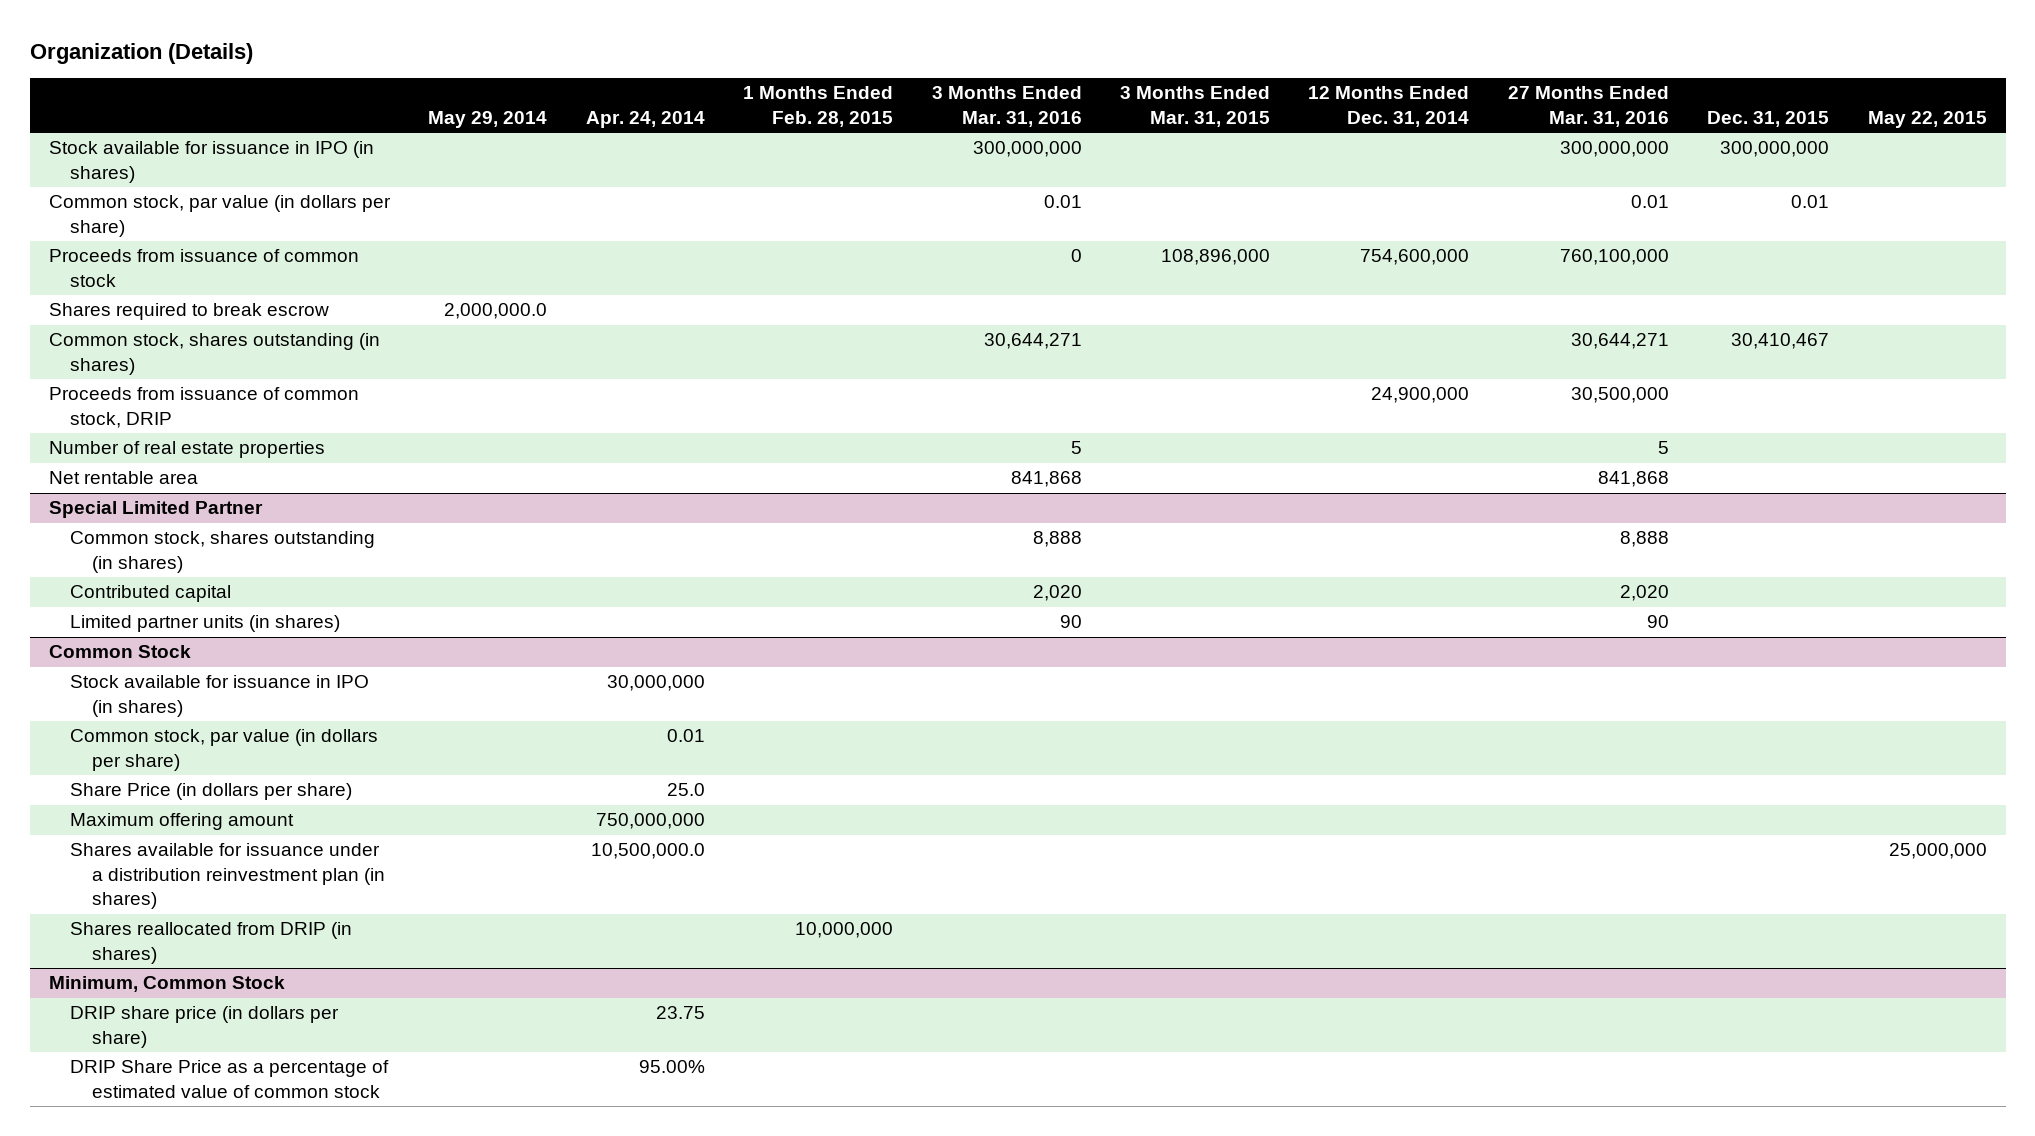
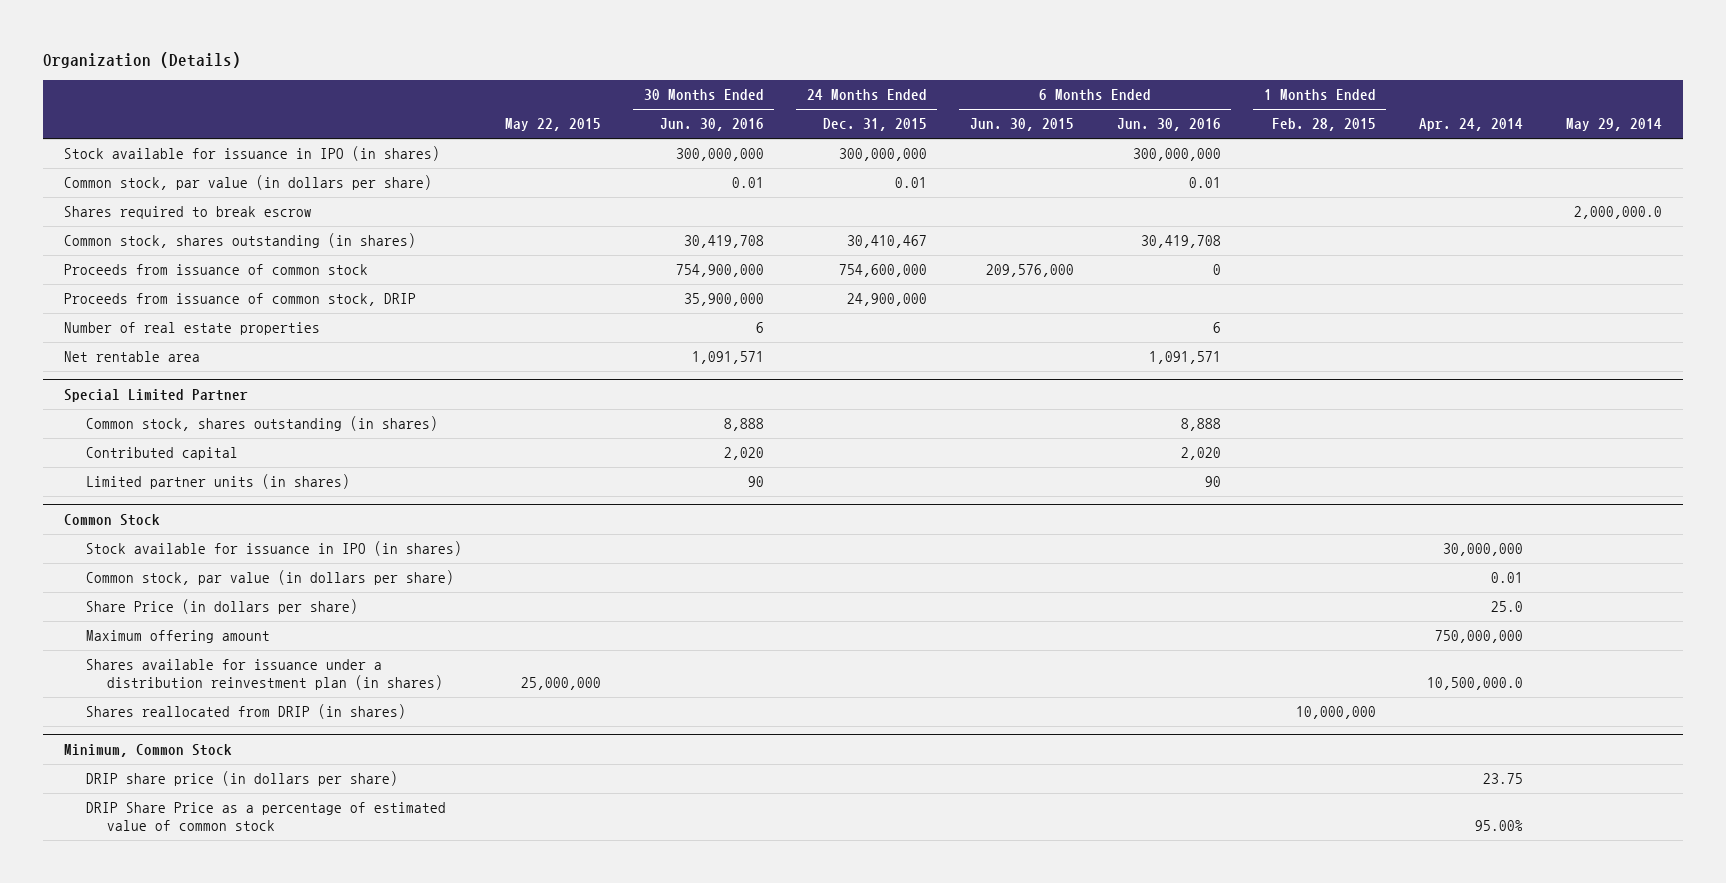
- | May 29, 2014 | Apr. 24, 2014 | 1 Months Ended Feb. 28, 2015 | 3 Months Ended Mar. 31, 2016 | 3 Months Ended Mar. 31, 2015 | 12 Months Ended Dec. 31, 2014 | 27 Months Ended Mar. 31, 2016 | Dec. 31, 2015 | May 22, 2015
+ | May 22, 2015 | 30 Months Ended Jun. 30, 2016 | 24 Months Ended Dec. 31, 2015 | 6 Months Ended Jun. 30, 2015 | 6 Months Ended Jun. 30, 2016 | 1 Months Ended Feb. 28, 2015 | Apr. 24, 2014 | May 29, 2014
moved down: Proceeds from issuance of common stock | | 754,900,000 | 754,600,000 | 209,576,000 | 0 | | |

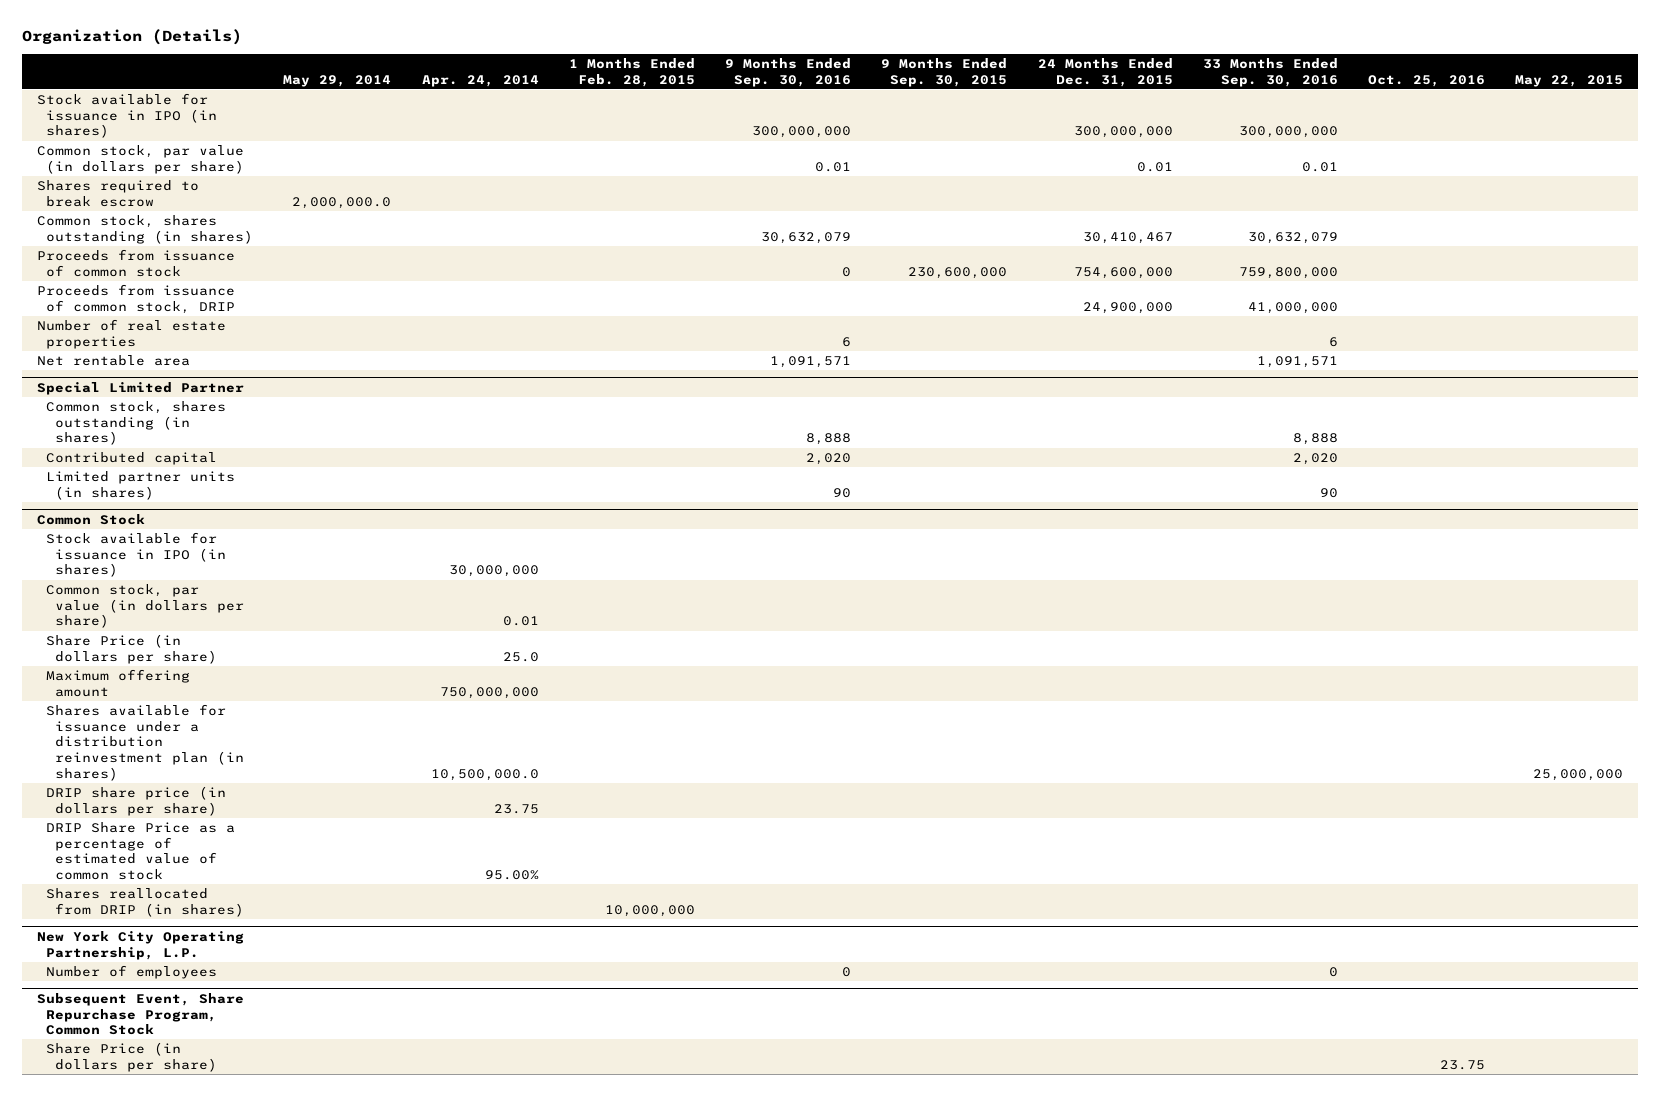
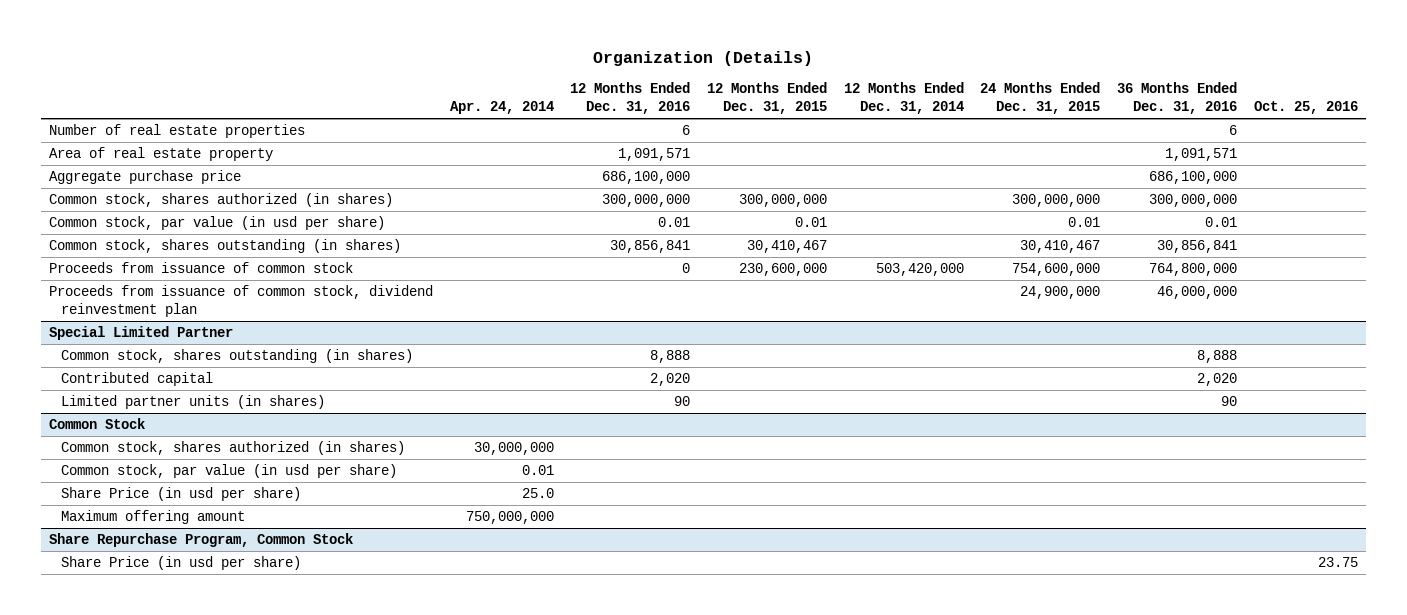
- | May 29, 2014 | Apr. 24, 2014 | 1 Months Ended Feb. 28, 2015 | 9 Months Ended Sep. 30, 2016 | 9 Months Ended Sep. 30, 2015 | 24 Months Ended Dec. 31, 2015 | 33 Months Ended Sep. 30, 2016 | Oct. 25, 2016 | May 22, 2015
+ | Apr. 24, 2014 | 12 Months Ended Dec. 31, 2016 | 12 Months Ended Dec. 31, 2015 | 12 Months Ended Dec. 31, 2014 | 24 Months Ended Dec. 31, 2015 | 36 Months Ended Dec. 31, 2016 | Oct. 25, 2016
- Stock available for issuance in IPO (in shares) | | | | 300,000,000 | | 300,000,000 | 300,000,000 | |
- Common stock, par value (in dollars per share) | | | | 0.01 | | 0.01 | 0.01 | |
- Shares required to break escrow | 2,000,000.0 | | | | | | | |
moved up: Number of real estate properties | | 6 | | | | 6 |
+ Area of real estate property | | 1,091,571 | | | | 1,091,571 |
+ Aggregate purchase price | | 686,100,000 | | | | 686,100,000 |
+ Common stock, shares authorized (in shares) | | 300,000,000 | 300,000,000 | | 300,000,000 | 300,000,000 |
+ Common stock, par value (in usd per share) | | 0.01 | 0.01 | | 0.01 | 0.01 |
- Proceeds from issuance of common stock, DRIP | | | | | | 24,900,000 | 41,000,000 | |
- Net rentable area | | | | 1,091,571 | | | 1,091,571 | |
+ Proceeds from issuance of common stock, dividend reinvestment plan | | | | | 24,900,000 | 46,000,000 |
@ Common Stock
- Stock available for issuance in IPO (in shares) | | 30,000,000 | | | | | | |
- Common stock, par value (in dollars per share) | | 0.01 | | | | | | |
- Share Price (in dollars per share) | | 25.0 | | | | | | |
+ Common stock, shares authorized (in shares) | 30,000,000 | | | | | |
+ Common stock, par value (in usd per share) | 0.01 | | | | | |
+ Share Price (in usd per share) | 25.0 | | | | | |
- Shares available for issuance under a distribution reinvestment plan (in shares) | | 10,500,000.0 | | | | | | | 25,000,000
- DRIP share price (in dollars per share) | | 23.75 | | | | | | |
- DRIP Share Price as a percentage of estimated value of common stock | | 95.00% | | | | | | |
- Shares reallocated from DRIP (in shares) | | | 10,000,000 | | | | | |
- New York City Operating Partnership, L.P.
- Number of employees | | | | 0 | | | 0 | |
- Subsequent Event, Share Repurchase Program, Common Stock
- Share Price (in dollars per share) | | | | | | | | 23.75 |
+ Share Repurchase Program, Common Stock
+ Share Price (in usd per share) | | | | | | | 23.75

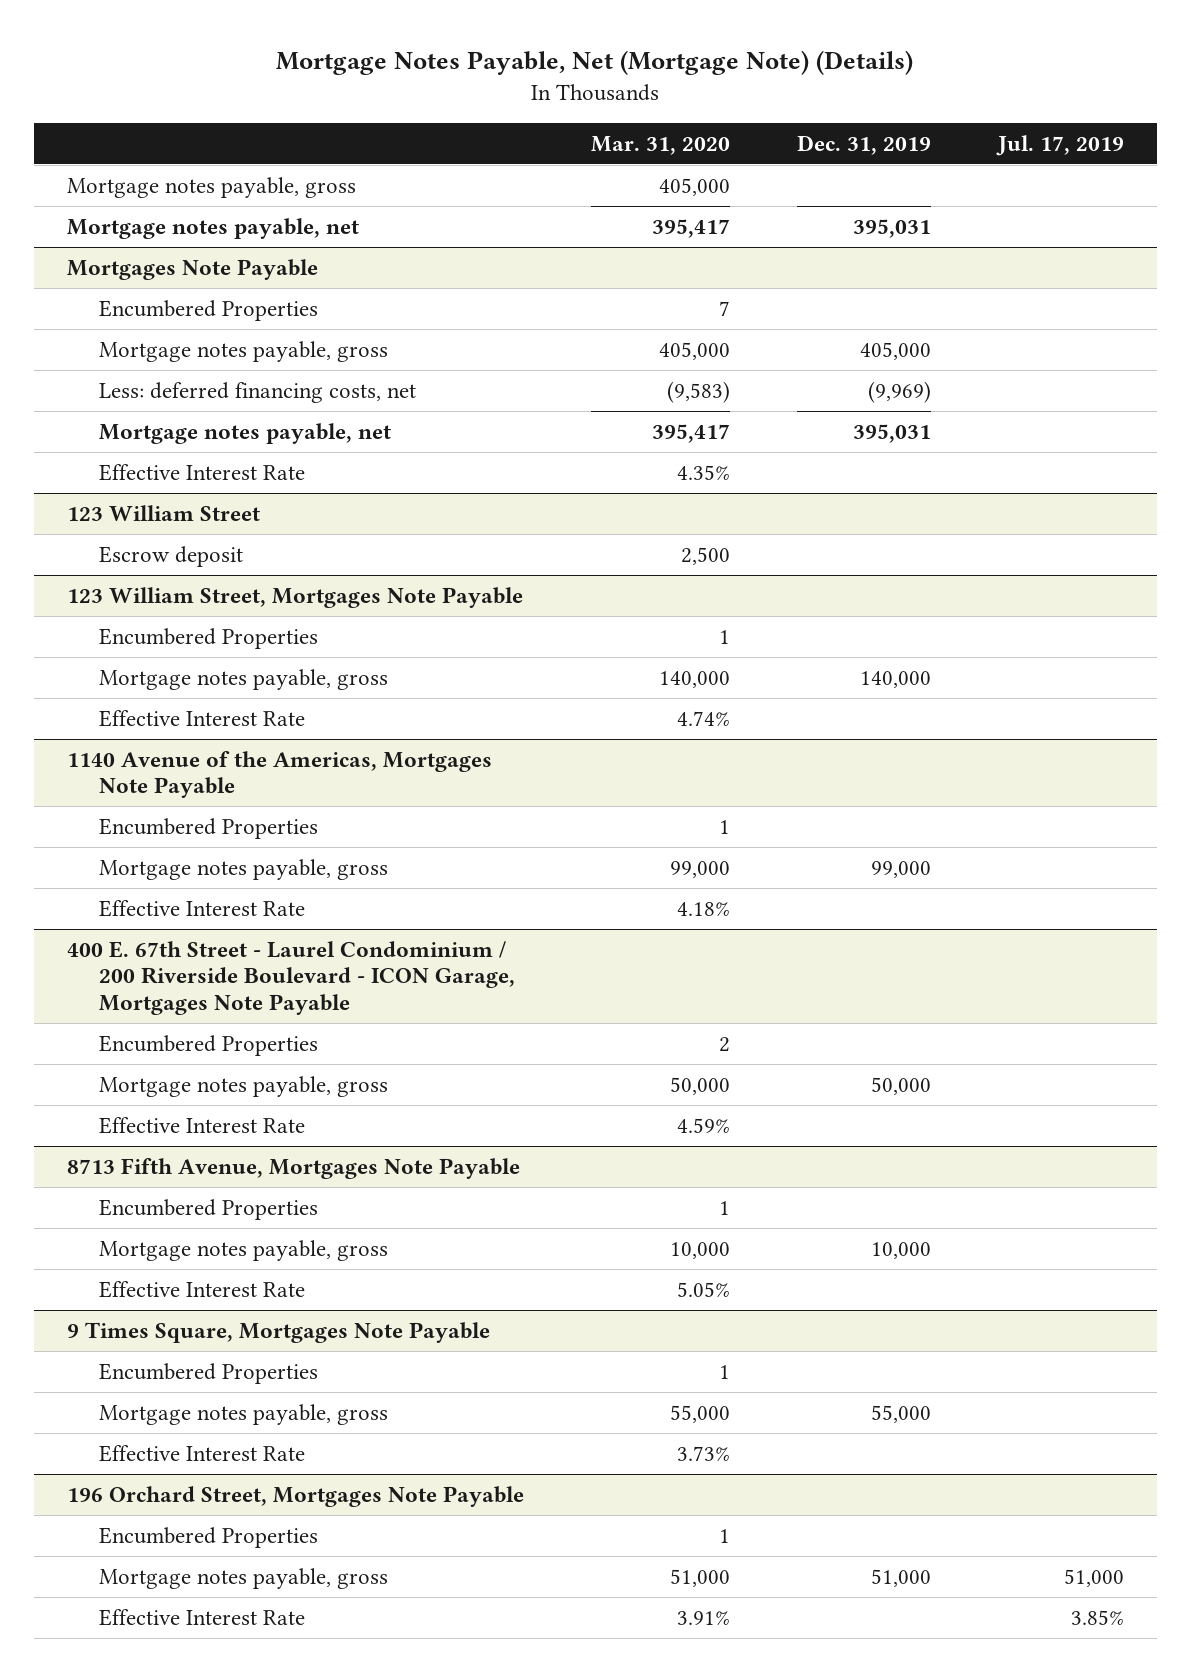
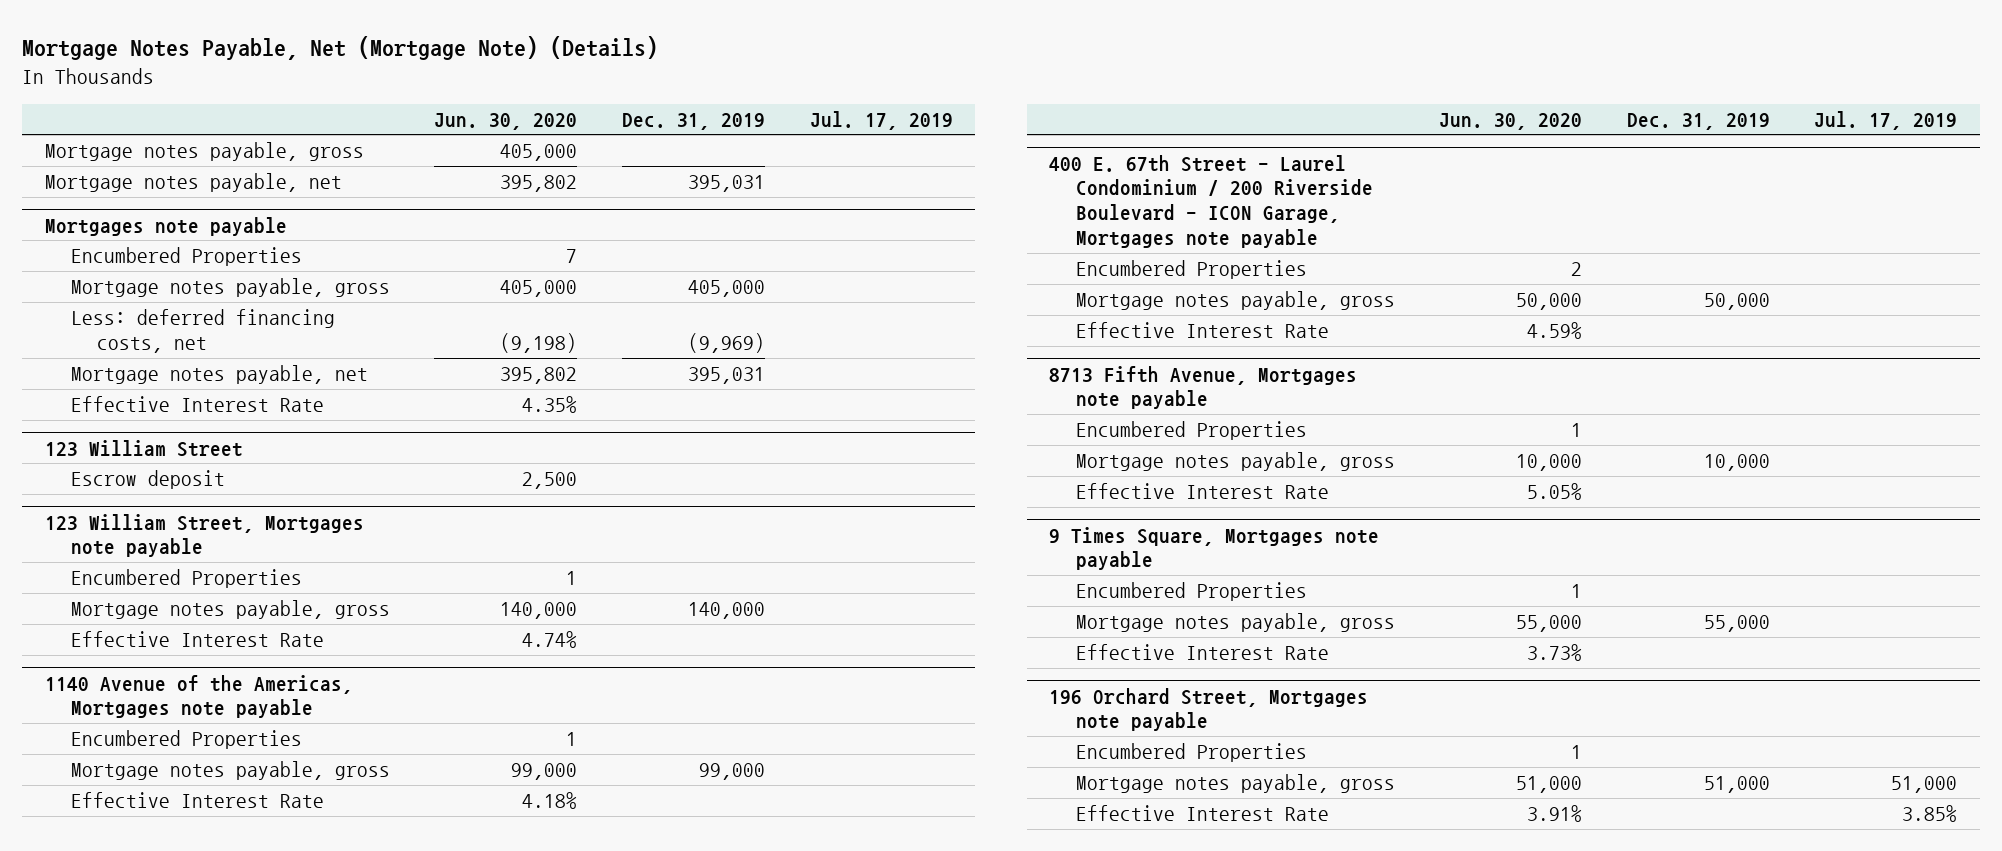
- | Mar. 31, 2020 | Dec. 31, 2019 | Jul. 17, 2019
+ | Jun. 30, 2020 | Dec. 31, 2019 | Jul. 17, 2019
- Mortgages Note Payable
+ Mortgages note payable
- 123 William Street, Mortgages Note Payable
+ 123 William Street, Mortgages note payable
- 1140 Avenue of the Americas, Mortgages Note Payable
+ 1140 Avenue of the Americas, Mortgages note payable
- 400 E. 67th Street - Laurel Condominium / 200 Riverside Boulevard - ICON Garage, Mortgages Note Payable
+ 400 E. 67th Street - Laurel Condominium / 200 Riverside Boulevard - ICON Garage, Mortgages note payable
- 8713 Fifth Avenue, Mortgages Note Payable
+ 8713 Fifth Avenue, Mortgages note payable
- 9 Times Square, Mortgages Note Payable
+ 9 Times Square, Mortgages note payable
- 196 Orchard Street, Mortgages Note Payable
+ 196 Orchard Street, Mortgages note payable

